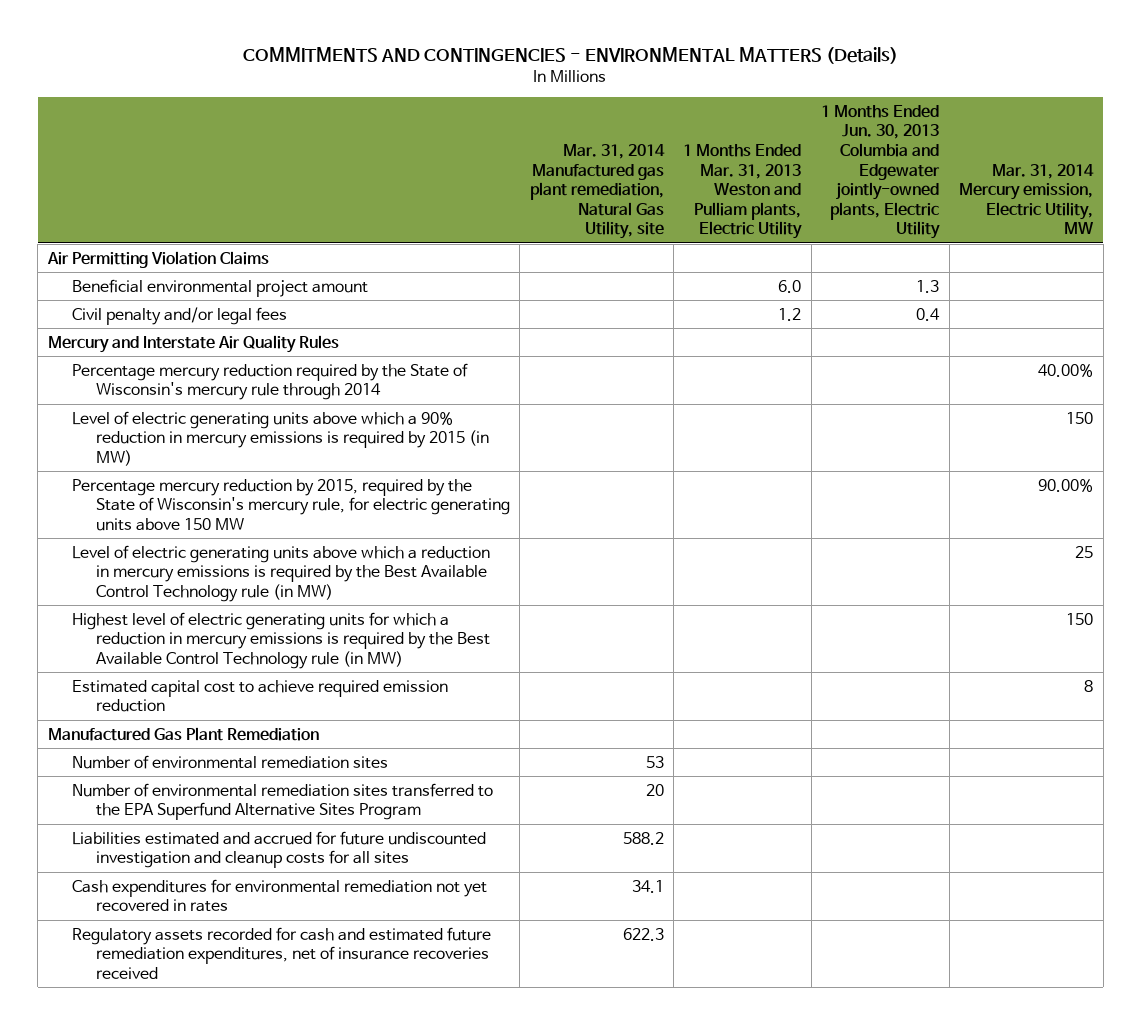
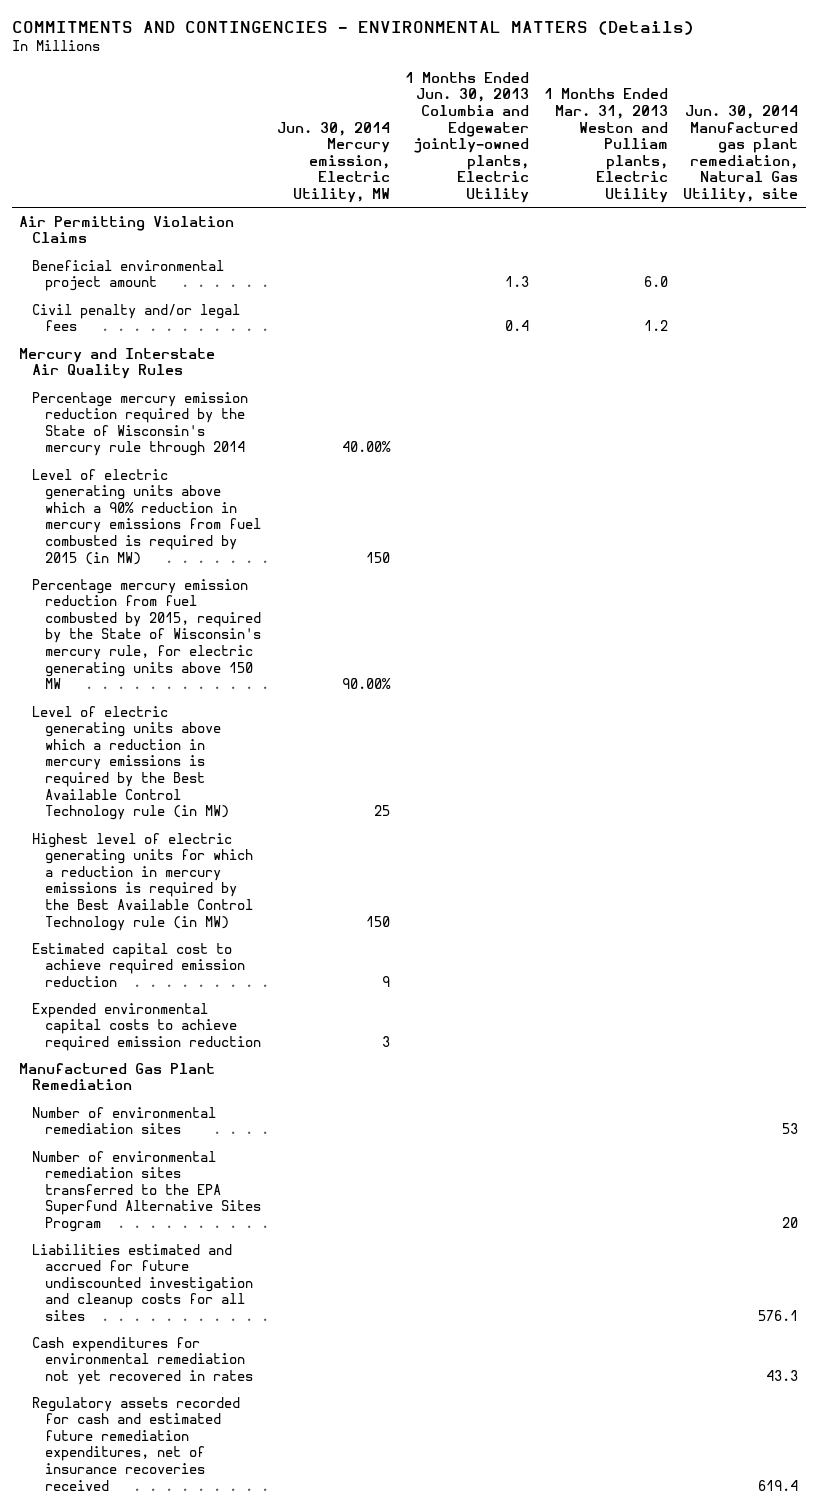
- | Mar. 31, 2014 Manufactured gas plant remediation, Natural Gas Utility, site | 1 Months Ended Mar. 31, 2013 Weston and Pulliam plants, Electric Utility | 1 Months Ended Jun. 30, 2013 Columbia and Edgewater jointly-owned plants, Electric Utility | Mar. 31, 2014 Mercury emission, Electric Utility, MW
+ | Jun. 30, 2014 Mercury emission, Electric Utility, MW | 1 Months Ended Jun. 30, 2013 Columbia and Edgewater jointly-owned plants, Electric Utility | 1 Months Ended Mar. 31, 2013 Weston and Pulliam plants, Electric Utility | Jun. 30, 2014 Manufactured gas plant remediation, Natural Gas Utility, site
- Percentage mercury reduction required by the State of Wisconsin's mercury rule through 2014 | | | | 40.00%
- Level of electric generating units above which a 90% reduction in mercury emissions is required by 2015 (in MW) | | | | 150
- Percentage mercury reduction by 2015, required by the State of Wisconsin's mercury rule, for electric generating units above 150 MW | | | | 90.00%
+ Percentage mercury emission reduction required by the State of Wisconsin's mercury rule through 2014 | 40.00% | | |
+ Level of electric generating units above which a 90% reduction in mercury emissions from fuel combusted is required by 2015 (in MW) | 150 | | |
+ Percentage mercury emission reduction from fuel combusted by 2015, required by the State of Wisconsin's mercury rule, for electric generating units above 150 MW | 90.00% | | |
+ Expended environmental capital costs to achieve required emission reduction | 3 | | |

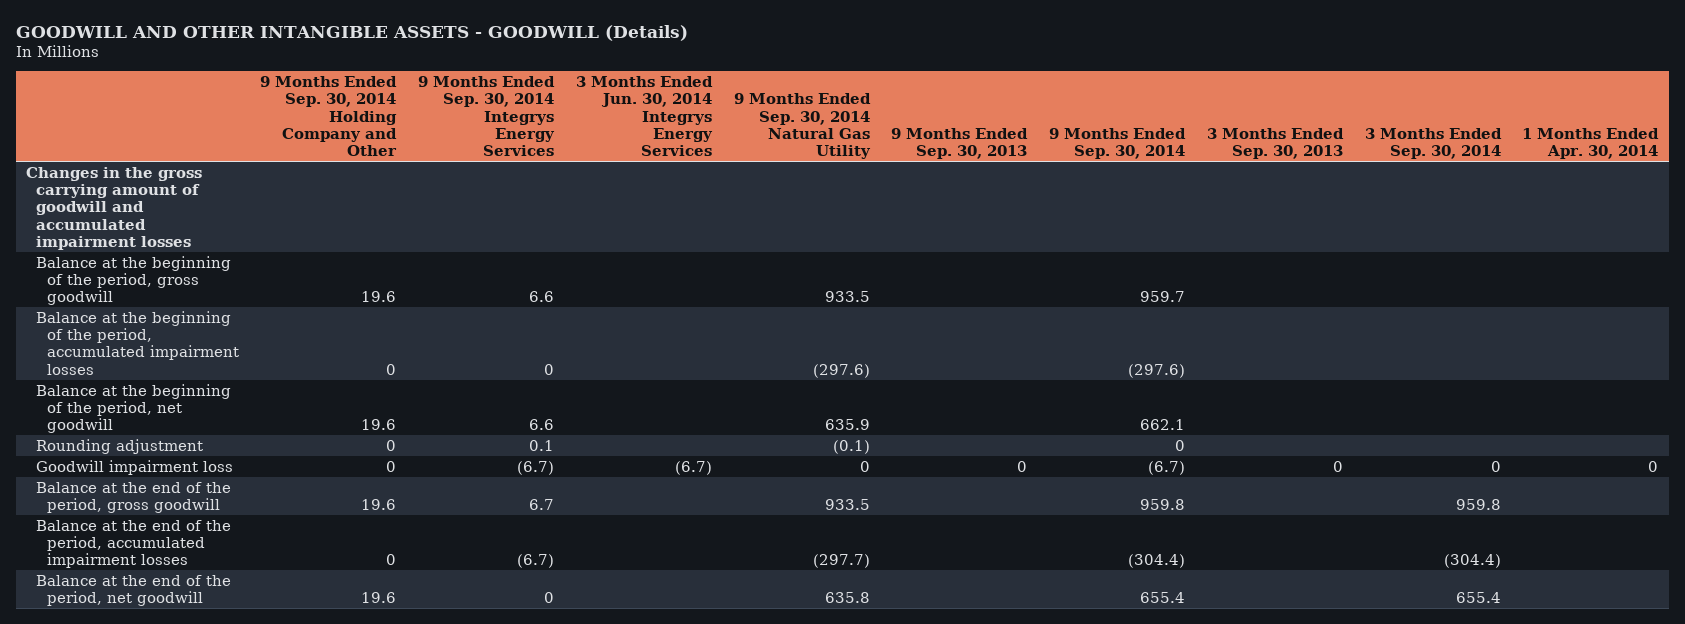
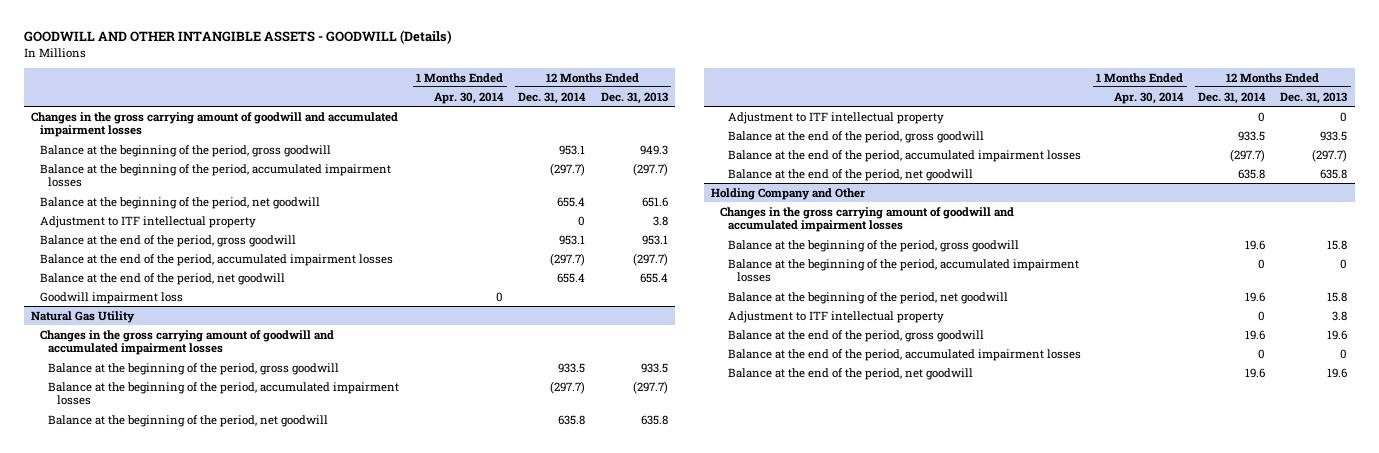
- | 9 Months Ended Sep. 30, 2014 Holding Company and Other | 9 Months Ended Sep. 30, 2014 Integrys Energy Services | 3 Months Ended Jun. 30, 2014 Integrys Energy Services | 9 Months Ended Sep. 30, 2014 Natural Gas Utility | 9 Months Ended Sep. 30, 2013 | 9 Months Ended Sep. 30, 2014 | 3 Months Ended Sep. 30, 2013 | 3 Months Ended Sep. 30, 2014 | 1 Months Ended Apr. 30, 2014
+ | 1 Months Ended Apr. 30, 2014 | 12 Months Ended Dec. 31, 2014 | 12 Months Ended Dec. 31, 2013
- Rounding adjustment | 0 | 0.1 | | (0.1) | | 0 | | |
+ Adjustment to ITF intellectual property | | 0 | 3.8
moved down: Goodwill impairment loss | 0 | |
+ Natural Gas Utility
+ Changes in the gross carrying amount of goodwill and accumulated impairment losses
+ Balance at the beginning of the period, gross goodwill | | 933.5 | 933.5
+ Balance at the beginning of the period, accumulated impairment losses | | (297.7) | (297.7)
+ Balance at the beginning of the period, net goodwill | | 635.8 | 635.8
+ Adjustment to ITF intellectual property | | 0 | 0
+ Balance at the end of the period, gross goodwill | | 933.5 | 933.5
+ Balance at the end of the period, accumulated impairment losses | | (297.7) | (297.7)
+ Balance at the end of the period, net goodwill | | 635.8 | 635.8
+ Holding Company and Other
+ Changes in the gross carrying amount of goodwill and accumulated impairment losses
+ Balance at the beginning of the period, gross goodwill | | 19.6 | 15.8
+ Balance at the beginning of the period, accumulated impairment losses | | 0 | 0
+ Balance at the beginning of the period, net goodwill | | 19.6 | 15.8
+ Adjustment to ITF intellectual property | | 0 | 3.8
+ Balance at the end of the period, gross goodwill | | 19.6 | 19.6
+ Balance at the end of the period, accumulated impairment losses | | 0 | 0
+ Balance at the end of the period, net goodwill | | 19.6 | 19.6

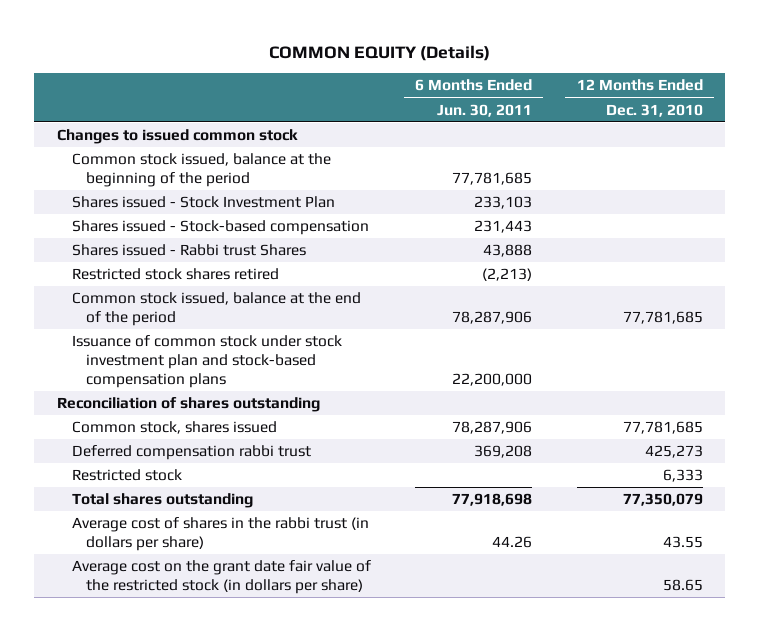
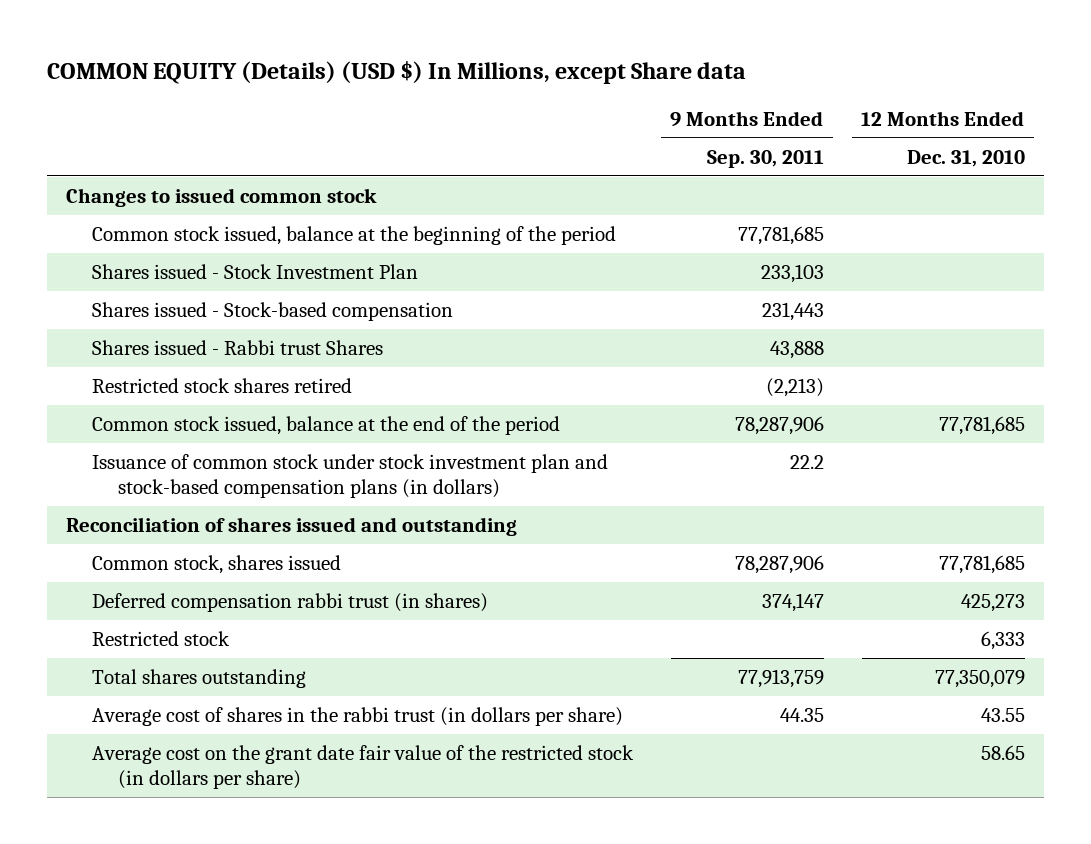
- COMMON EQUITY (Details)
+ COMMON EQUITY (Details) (USD $) In Millions, except Share data
- | 6 Months Ended Jun. 30, 2011 | 12 Months Ended Dec. 31, 2010
+ | 9 Months Ended Sep. 30, 2011 | 12 Months Ended Dec. 31, 2010
- Issuance of common stock under stock investment plan and stock-based compensation plans | 22,200,000 |
- Reconciliation of shares outstanding
+ Issuance of common stock under stock investment plan and stock-based compensation plans (in dollars) | 22.2 |
+ Reconciliation of shares issued and outstanding
- Deferred compensation rabbi trust | 369,208 | 425,273
+ Deferred compensation rabbi trust (in shares) | 374,147 | 425,273

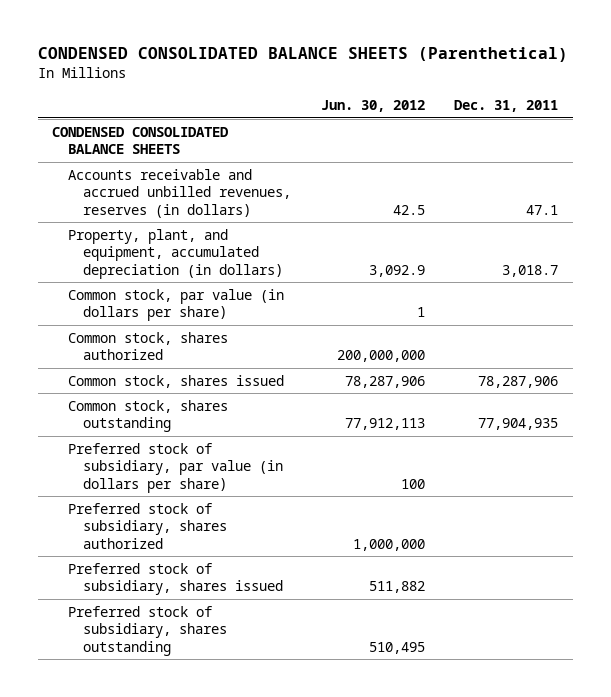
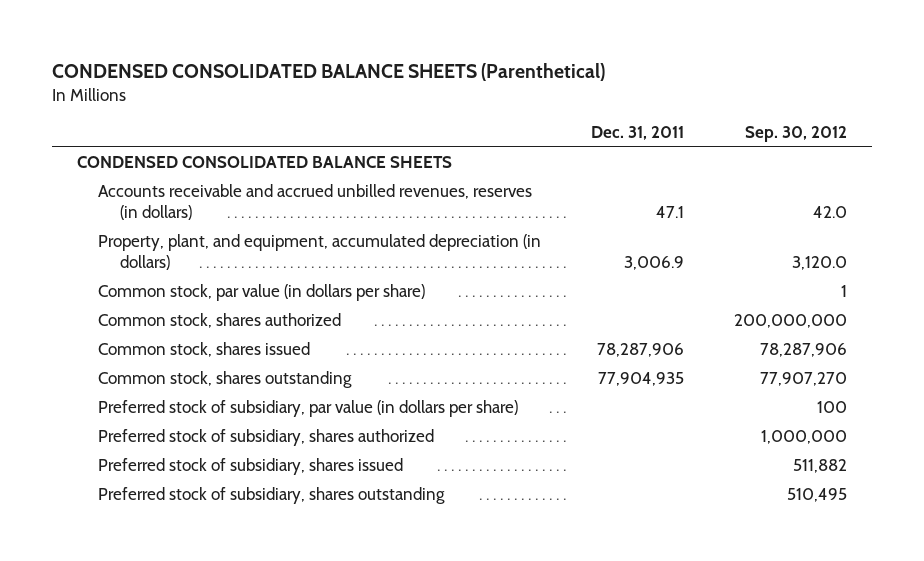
- | Jun. 30, 2012 | Dec. 31, 2011
+ | Dec. 31, 2011 | Sep. 30, 2012
- Property, plant, and equipment, accumulated depreciation (in dollars) | 3,092.9 | 3,018.7
+ Property, plant, and equipment, accumulated depreciation (in dollars) | 3,006.9 | 3,120.0

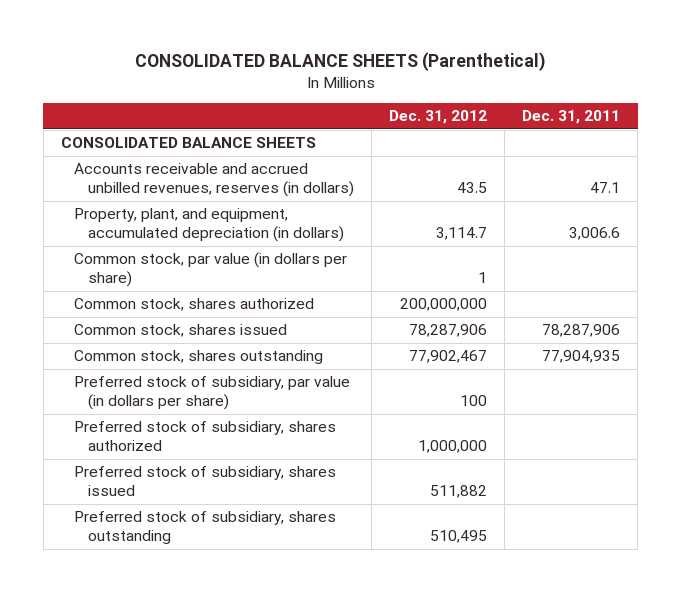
- CONDENSED CONSOLIDATED BALANCE SHEETS (Parenthetical)
+ CONSOLIDATED BALANCE SHEETS (Parenthetical)
- | Dec. 31, 2011 | Sep. 30, 2012
+ | Dec. 31, 2012 | Dec. 31, 2011
- CONDENSED CONSOLIDATED BALANCE SHEETS
+ CONSOLIDATED BALANCE SHEETS
- Property, plant, and equipment, accumulated depreciation (in dollars) | 3,006.9 | 3,120.0
+ Property, plant, and equipment, accumulated depreciation (in dollars) | 3,114.7 | 3,006.6

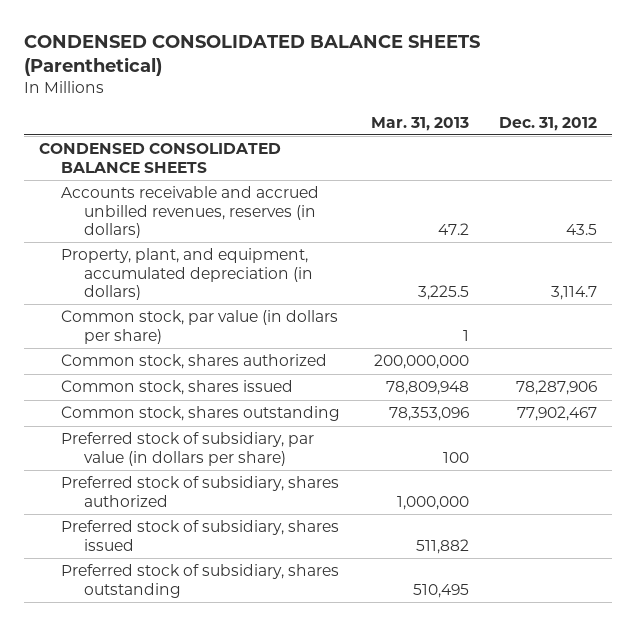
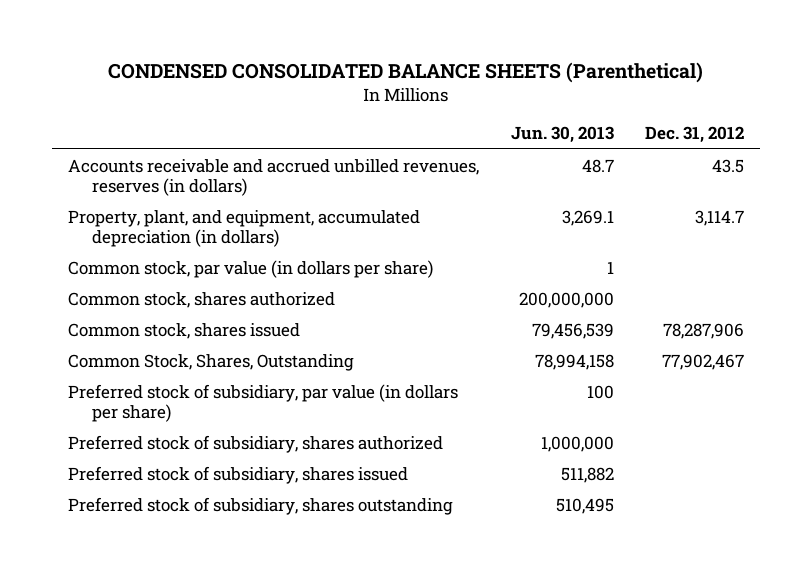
- | Mar. 31, 2013 | Dec. 31, 2012
+ | Jun. 30, 2013 | Dec. 31, 2012
- CONDENSED CONSOLIDATED BALANCE SHEETS
- Common stock, shares outstanding | 78,353,096 | 77,902,467
+ Common Stock, Shares, Outstanding | 78,994,158 | 77,902,467

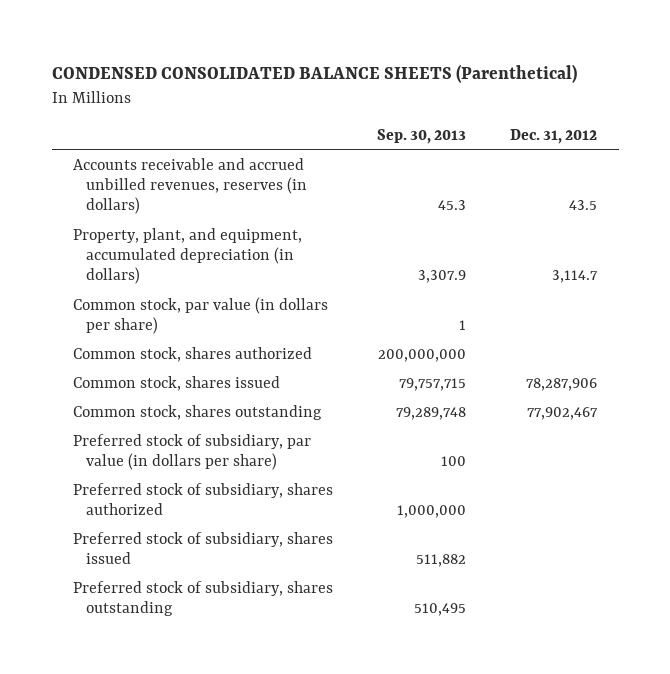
- | Jun. 30, 2013 | Dec. 31, 2012
+ | Sep. 30, 2013 | Dec. 31, 2012
- Common Stock, Shares, Outstanding | 78,994,158 | 77,902,467
+ Common stock, shares outstanding | 79,289,748 | 77,902,467

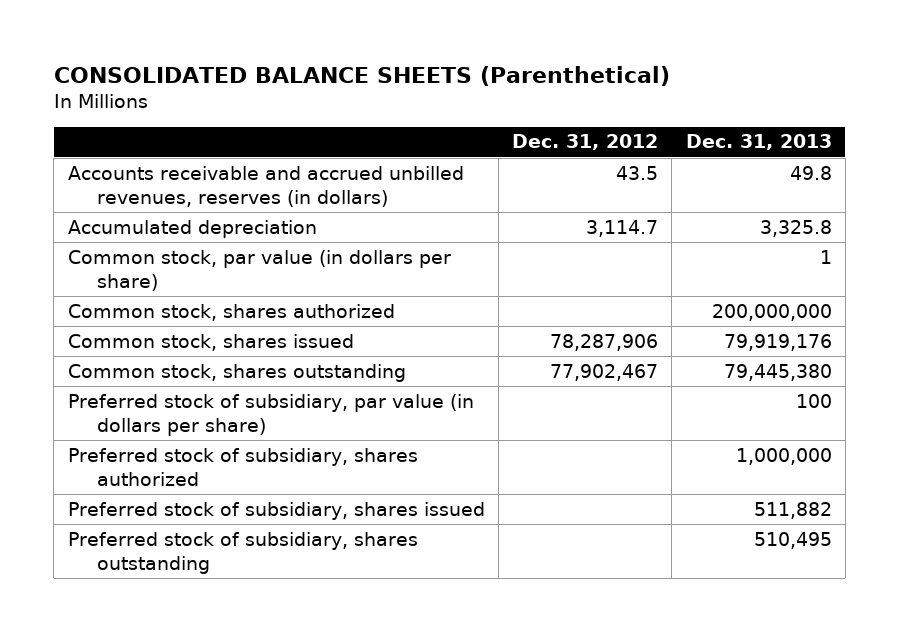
- CONDENSED CONSOLIDATED BALANCE SHEETS (Parenthetical)
+ CONSOLIDATED BALANCE SHEETS (Parenthetical)
- | Sep. 30, 2013 | Dec. 31, 2012
+ | Dec. 31, 2012 | Dec. 31, 2013
- Property, plant, and equipment, accumulated depreciation (in dollars) | 3,307.9 | 3,114.7
+ Accumulated depreciation | 3,114.7 | 3,325.8

